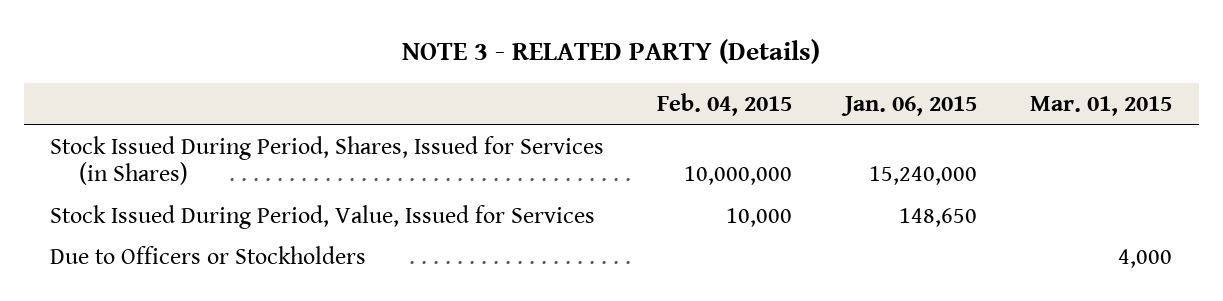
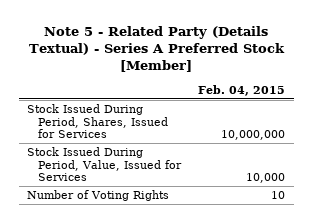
- NOTE 3 - RELATED PARTY (Details)
+ Note 5 - Related Party (Details Textual) - Series A Preferred Stock [Member]
- | Feb. 04, 2015 | Jan. 06, 2015 | Mar. 01, 2015
+ | Feb. 04, 2015
- Stock Issued During Period, Shares, Issued for Services (in Shares) | 10,000,000 | 15,240,000 |
+ Stock Issued During Period, Shares, Issued for Services | 10,000,000
- Due to Officers or Stockholders | | | 4,000
+ Number of Voting Rights | 10

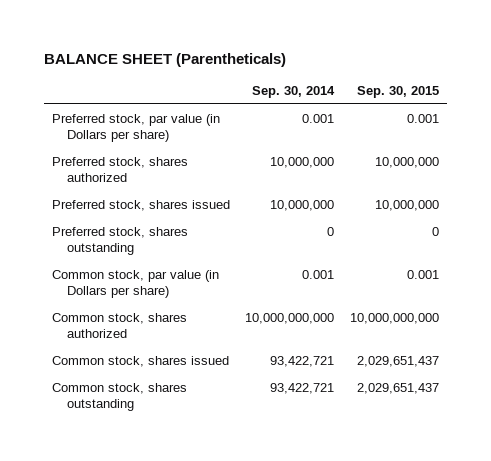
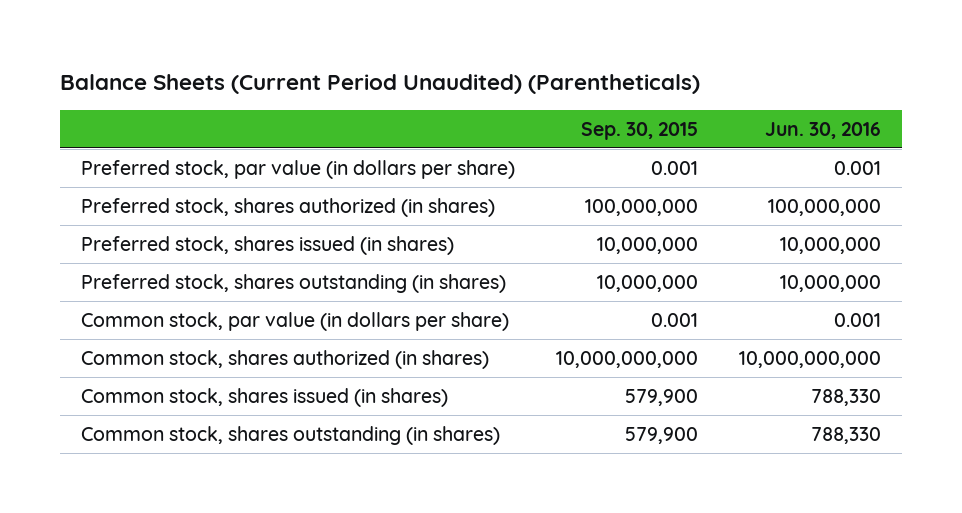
- BALANCE SHEET (Parentheticals)
+ Balance Sheets (Current Period Unaudited) (Parentheticals)
- | Sep. 30, 2014 | Sep. 30, 2015
+ | Sep. 30, 2015 | Jun. 30, 2016
- Preferred stock, par value (in Dollars per share) | 0.001 | 0.001
- Preferred stock, shares authorized | 10,000,000 | 10,000,000
- Preferred stock, shares issued | 10,000,000 | 10,000,000
- Preferred stock, shares outstanding | 0 | 0
- Common stock, par value (in Dollars per share) | 0.001 | 0.001
- Common stock, shares authorized | 10,000,000,000 | 10,000,000,000
- Common stock, shares issued | 93,422,721 | 2,029,651,437
- Common stock, shares outstanding | 93,422,721 | 2,029,651,437
+ Preferred stock, par value (in dollars per share) | 0.001 | 0.001
+ Preferred stock, shares authorized (in shares) | 100,000,000 | 100,000,000
+ Preferred stock, shares issued (in shares) | 10,000,000 | 10,000,000
+ Preferred stock, shares outstanding (in shares) | 10,000,000 | 10,000,000
+ Common stock, par value (in dollars per share) | 0.001 | 0.001
+ Common stock, shares authorized (in shares) | 10,000,000,000 | 10,000,000,000
+ Common stock, shares issued (in shares) | 579,900 | 788,330
+ Common stock, shares outstanding (in shares) | 579,900 | 788,330

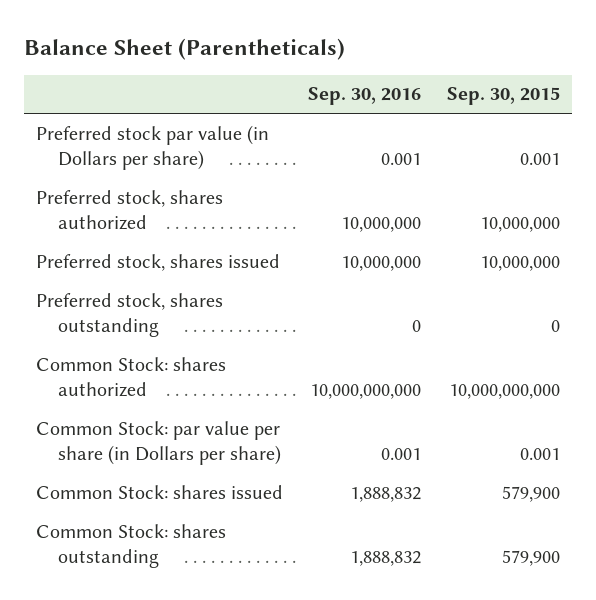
- Balance Sheets (Current Period Unaudited) (Parentheticals)
+ Balance Sheet (Parentheticals)
- | Sep. 30, 2015 | Jun. 30, 2016
+ | Sep. 30, 2016 | Sep. 30, 2015
- Preferred stock, par value (in dollars per share) | 0.001 | 0.001
- Preferred stock, shares authorized (in shares) | 100,000,000 | 100,000,000
- Preferred stock, shares issued (in shares) | 10,000,000 | 10,000,000
- Preferred stock, shares outstanding (in shares) | 10,000,000 | 10,000,000
- Common stock, par value (in dollars per share) | 0.001 | 0.001
- Common stock, shares authorized (in shares) | 10,000,000,000 | 10,000,000,000
- Common stock, shares issued (in shares) | 579,900 | 788,330
- Common stock, shares outstanding (in shares) | 579,900 | 788,330
+ Preferred stock par value (in Dollars per share) | 0.001 | 0.001
+ Preferred stock, shares authorized | 10,000,000 | 10,000,000
+ Preferred stock, shares issued | 10,000,000 | 10,000,000
+ Preferred stock, shares outstanding | 0 | 0
+ Common Stock: shares authorized | 10,000,000,000 | 10,000,000,000
+ Common Stock: par value per share (in Dollars per share) | 0.001 | 0.001
+ Common Stock: shares issued | 1,888,832 | 579,900
+ Common Stock: shares outstanding | 1,888,832 | 579,900

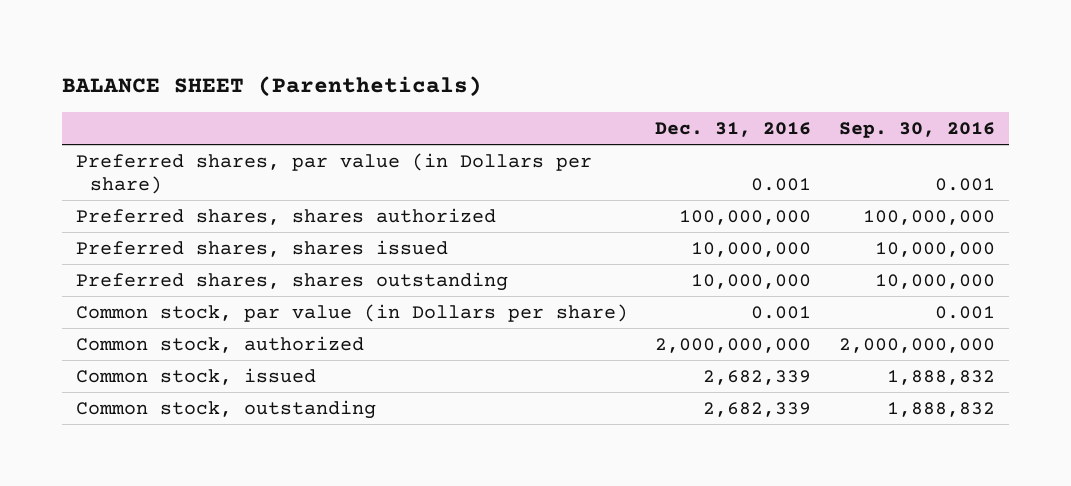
- Balance Sheet (Parentheticals)
+ BALANCE SHEET (Parentheticals)
- | Sep. 30, 2016 | Sep. 30, 2015
+ | Dec. 31, 2016 | Sep. 30, 2016
- Preferred stock par value (in Dollars per share) | 0.001 | 0.001
- Preferred stock, shares authorized | 10,000,000 | 10,000,000
- Preferred stock, shares issued | 10,000,000 | 10,000,000
- Preferred stock, shares outstanding | 0 | 0
- Common Stock: shares authorized | 10,000,000,000 | 10,000,000,000
- Common Stock: par value per share (in Dollars per share) | 0.001 | 0.001
- Common Stock: shares issued | 1,888,832 | 579,900
- Common Stock: shares outstanding | 1,888,832 | 579,900
+ Preferred shares, par value (in Dollars per share) | 0.001 | 0.001
+ Preferred shares, shares authorized | 100,000,000 | 100,000,000
+ Preferred shares, shares issued | 10,000,000 | 10,000,000
+ Preferred shares, shares outstanding | 10,000,000 | 10,000,000
+ Common stock, par value (in Dollars per share) | 0.001 | 0.001
+ Common stock, authorized | 2,000,000,000 | 2,000,000,000
+ Common stock, issued | 2,682,339 | 1,888,832
+ Common stock, outstanding | 2,682,339 | 1,888,832

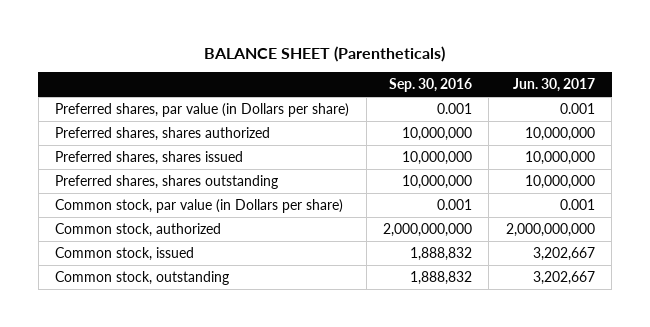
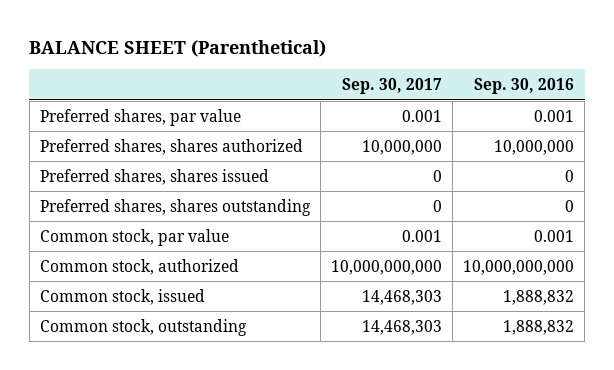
- BALANCE SHEET (Parentheticals)
+ BALANCE SHEET (Parenthetical)
- | Sep. 30, 2016 | Jun. 30, 2017
+ | Sep. 30, 2017 | Sep. 30, 2016
- Preferred shares, par value (in Dollars per share) | 0.001 | 0.001
+ Preferred shares, par value | 0.001 | 0.001
- Preferred shares, shares issued | 10,000,000 | 10,000,000
- Preferred shares, shares outstanding | 10,000,000 | 10,000,000
- Common stock, par value (in Dollars per share) | 0.001 | 0.001
- Common stock, authorized | 2,000,000,000 | 2,000,000,000
+ Preferred shares, shares issued | 0 | 0
+ Preferred shares, shares outstanding | 0 | 0
+ Common stock, par value | 0.001 | 0.001
+ Common stock, authorized | 10,000,000,000 | 10,000,000,000

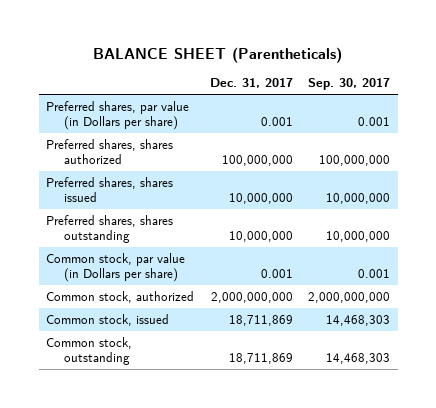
- BALANCE SHEET (Parenthetical)
+ BALANCE SHEET (Parentheticals)
- | Sep. 30, 2017 | Sep. 30, 2016
+ | Dec. 31, 2017 | Sep. 30, 2017
- Preferred shares, par value | 0.001 | 0.001
- Preferred shares, shares authorized | 10,000,000 | 10,000,000
- Preferred shares, shares issued | 0 | 0
- Preferred shares, shares outstanding | 0 | 0
- Common stock, par value | 0.001 | 0.001
- Common stock, authorized | 10,000,000,000 | 10,000,000,000
+ Preferred shares, par value (in Dollars per share) | 0.001 | 0.001
+ Preferred shares, shares authorized | 100,000,000 | 100,000,000
+ Preferred shares, shares issued | 10,000,000 | 10,000,000
+ Preferred shares, shares outstanding | 10,000,000 | 10,000,000
+ Common stock, par value (in Dollars per share) | 0.001 | 0.001
+ Common stock, authorized | 2,000,000,000 | 2,000,000,000

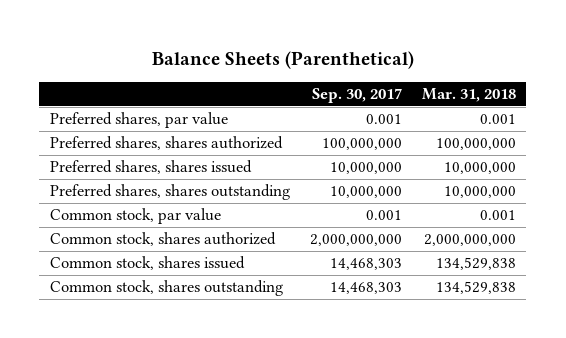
- BALANCE SHEET (Parentheticals)
+ Balance Sheets (Parenthetical)
- | Dec. 31, 2017 | Sep. 30, 2017
+ | Sep. 30, 2017 | Mar. 31, 2018
- Preferred shares, par value (in Dollars per share) | 0.001 | 0.001
+ Preferred shares, par value | 0.001 | 0.001
- Common stock, par value (in Dollars per share) | 0.001 | 0.001
- Common stock, authorized | 2,000,000,000 | 2,000,000,000
- Common stock, issued | 18,711,869 | 14,468,303
- Common stock, outstanding | 18,711,869 | 14,468,303
+ Common stock, par value | 0.001 | 0.001
+ Common stock, shares authorized | 2,000,000,000 | 2,000,000,000
+ Common stock, shares issued | 14,468,303 | 134,529,838
+ Common stock, shares outstanding | 14,468,303 | 134,529,838

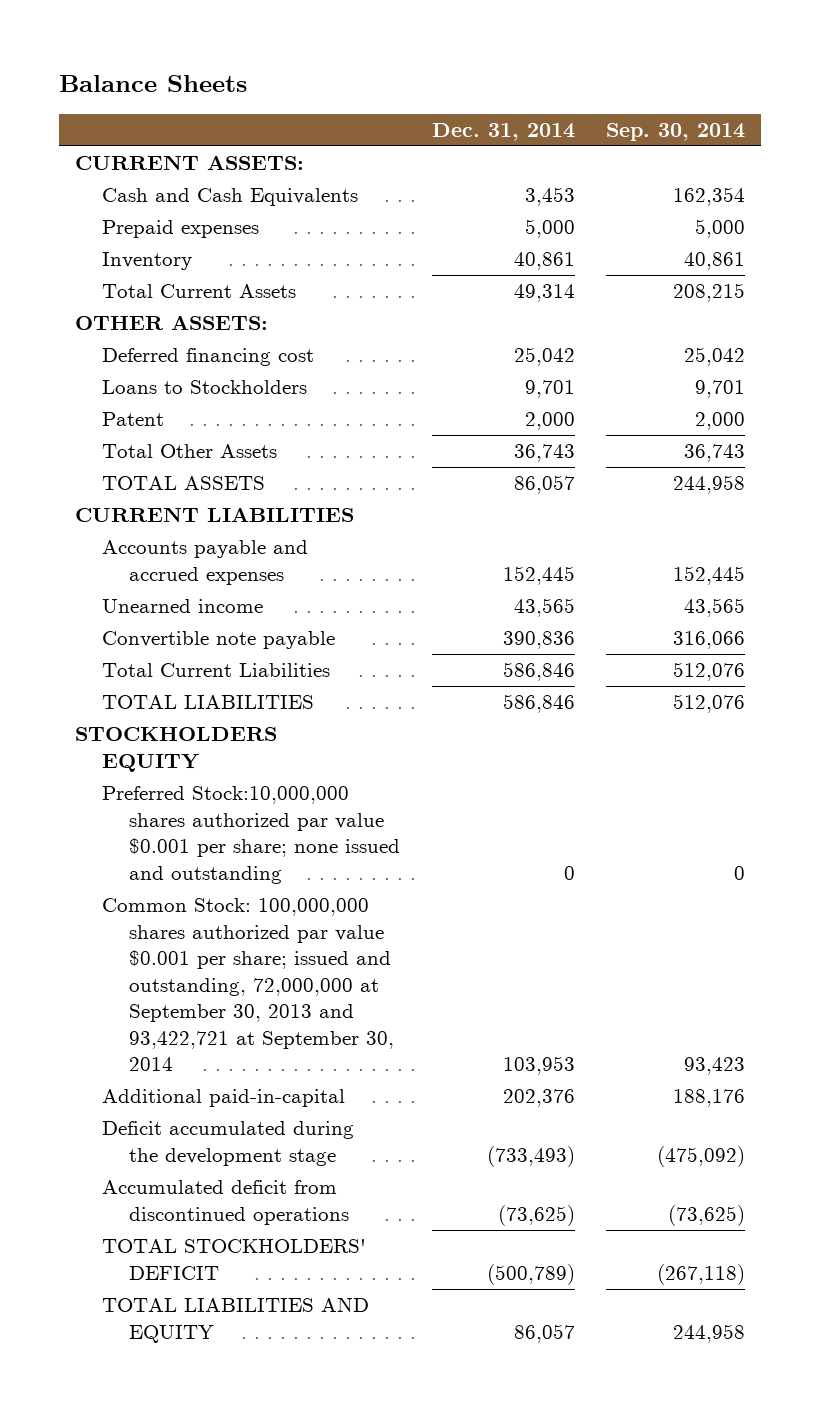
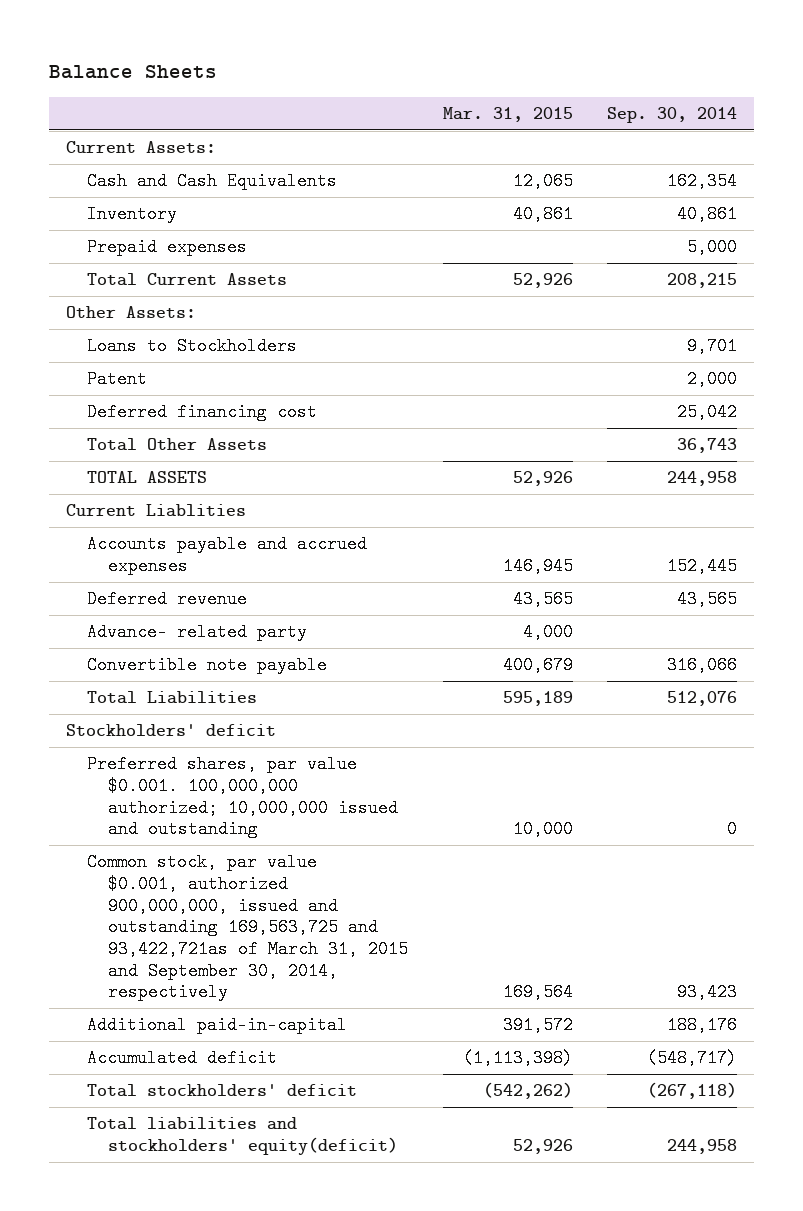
- | Dec. 31, 2014 | Sep. 30, 2014
+ | Mar. 31, 2015 | Sep. 30, 2014
- CURRENT ASSETS:
+ Current Assets:
moved down: Prepaid expenses | | 5,000
- OTHER ASSETS:
+ Other Assets:
moved down: Deferred financing cost | | 25,042
- CURRENT LIABILITIES
+ Current Liablities
- Unearned income | 43,565 | 43,565
+ Deferred revenue | 43,565 | 43,565
+ Advance- related party | 4,000 |
- Total Current Liabilities | 586,846 | 512,076
- TOTAL LIABILITIES | 586,846 | 512,076
- STOCKHOLDERS EQUITY
- Preferred Stock:10,000,000 shares authorized par value $0.001 per share; none issued and outstanding | 0 | 0
- Common Stock: 100,000,000 shares authorized par value $0.001 per share; issued and outstanding, 72,000,000 at September 30, 2013 and 93,422,721 at September 30, 2014 | 103,953 | 93,423
+ Total Liabilities | 595,189 | 512,076
+ Stockholders' deficit
+ Preferred shares, par value $0.001. 100,000,000 authorized; 10,000,000 issued and outstanding | 10,000 | 0
+ Common stock, par value $0.001, authorized 900,000,000, issued and outstanding 169,563,725 and 93,422,721as of March 31, 2015 and September 30, 2014, respectively | 169,564 | 93,423
- Deficit accumulated during the development stage | (733,493) | (475,092)
- Accumulated deficit from discontinued operations | (73,625) | (73,625)
- TOTAL STOCKHOLDERS' DEFICIT | (500,789) | (267,118)
- TOTAL LIABILITIES AND EQUITY | 86,057 | 244,958
+ Accumulated deficit | (1,113,398) | (548,717)
+ Total stockholders' deficit | (542,262) | (267,118)
+ Total liabilities and stockholders' equity(deficit) | 52,926 | 244,958

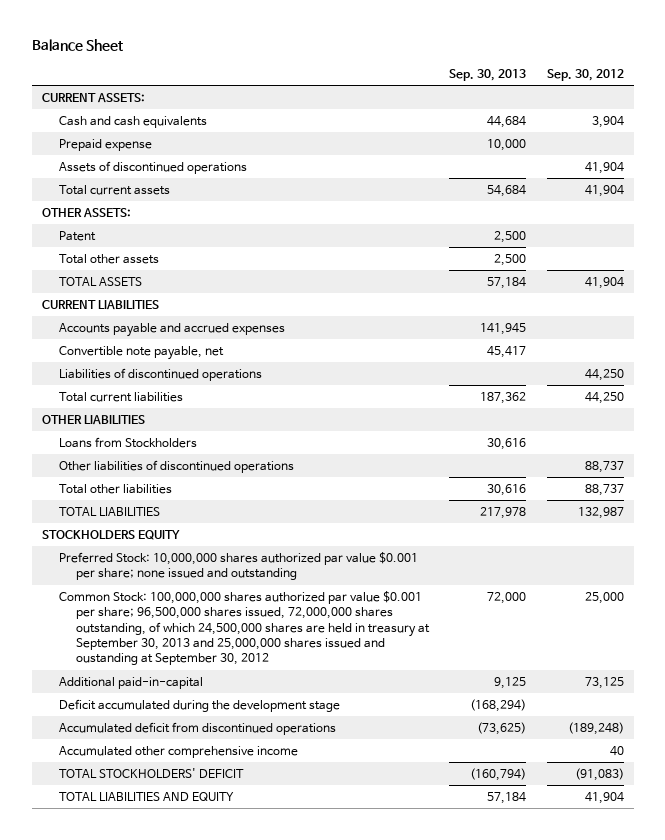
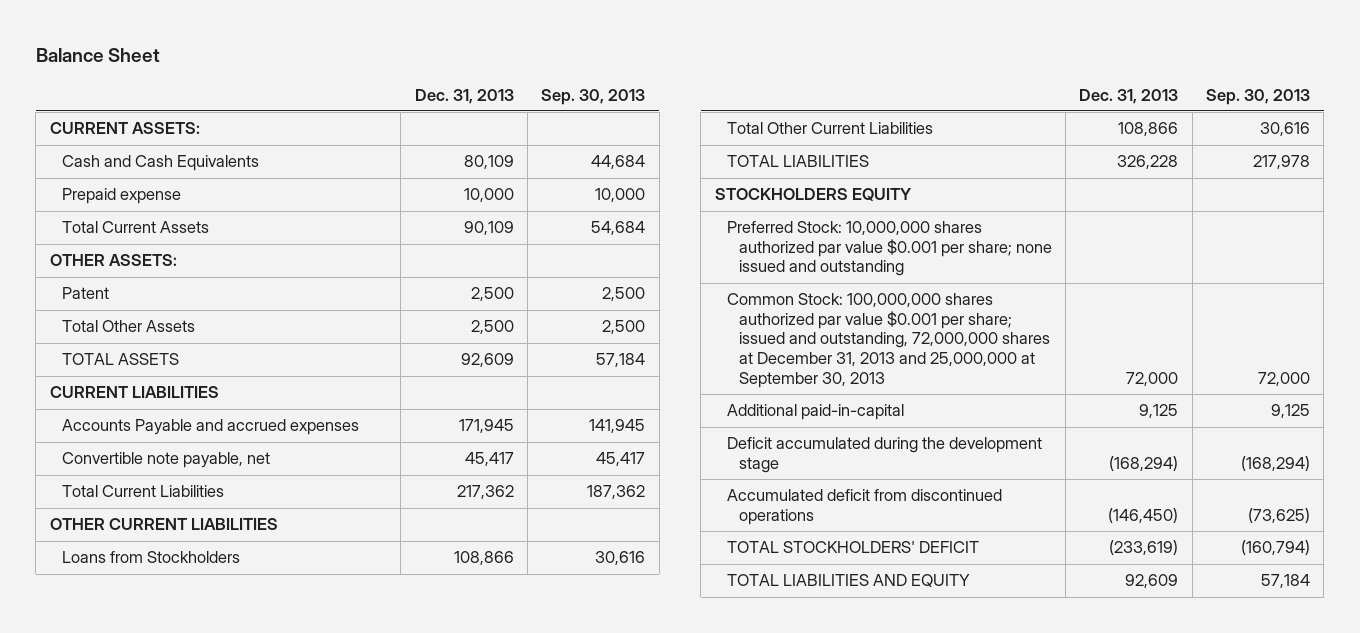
- | Sep. 30, 2013 | Sep. 30, 2012
+ | Dec. 31, 2013 | Sep. 30, 2013
- Cash and cash equivalents | 44,684 | 3,904
+ Cash and Cash Equivalents | 80,109 | 44,684
- Assets of discontinued operations | | 41,904
- Total current assets | 54,684 | 41,904
+ Total Current Assets | 90,109 | 54,684
- Total other assets | 2,500 |
+ Total Other Assets | 2,500 | 2,500
- Accounts payable and accrued expenses | 141,945 |
+ Accounts Payable and accrued expenses | 171,945 | 141,945
- Liabilities of discontinued operations | | 44,250
- Total current liabilities | 187,362 | 44,250
- OTHER LIABILITIES
+ Total Current Liabilities | 217,362 | 187,362
+ OTHER CURRENT LIABILITIES
- Other liabilities of discontinued operations | | 88,737
- Total other liabilities | 30,616 | 88,737
+ Total Other Current Liabilities | 108,866 | 30,616
- Common Stock: 100,000,000 shares authorized par value $0.001 per share; 96,500,000 shares issued, 72,000,000 shares outstanding, of which 24,500,000 shares are held in treasury at September 30, 2013 and 25,000,000 shares issued and oustanding at September 30, 2012 | 72,000 | 25,000
+ Common Stock: 100,000,000 shares authorized par value $0.001 per share; issued and outstanding, 72,000,000 shares at December 31, 2013 and 25,000,000 at September 30, 2013 | 72,000 | 72,000
- Accumulated other comprehensive income | | 40

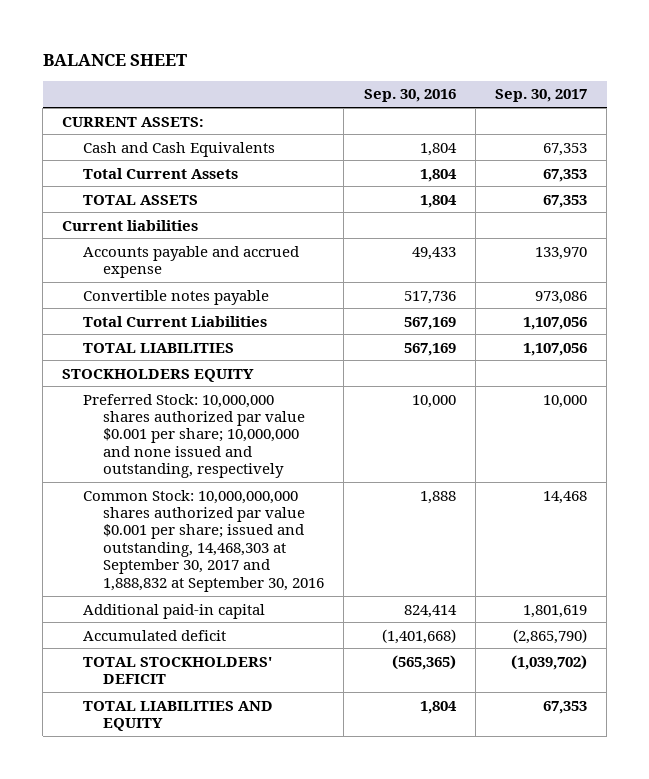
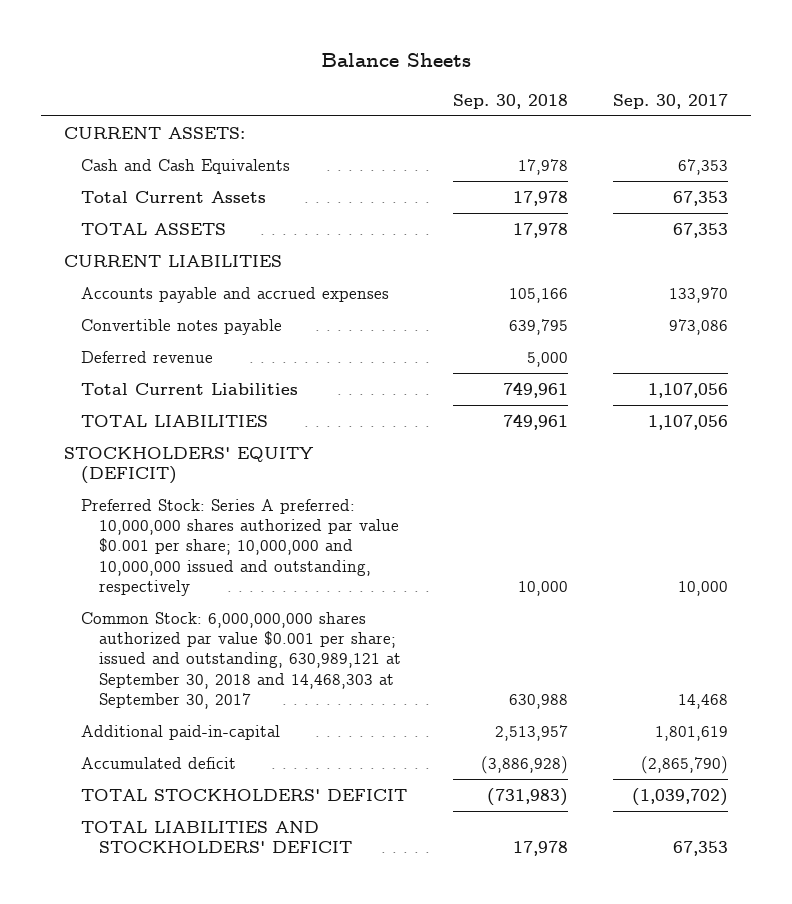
- BALANCE SHEET
+ Balance Sheets
- | Sep. 30, 2016 | Sep. 30, 2017
+ | Sep. 30, 2018 | Sep. 30, 2017
- Current liabilities
- Accounts payable and accrued expense | 49,433 | 133,970
+ CURRENT LIABILITIES
+ Accounts payable and accrued expenses | 105,166 | 133,970
+ Deferred revenue | 5,000 |
- STOCKHOLDERS EQUITY
- Preferred Stock: 10,000,000 shares authorized par value $0.001 per share; 10,000,000 and none issued and outstanding, respectively | 10,000 | 10,000
- Common Stock: 10,000,000,000 shares authorized par value $0.001 per share; issued and outstanding, 14,468,303 at September 30, 2017 and 1,888,832 at September 30, 2016 | 1,888 | 14,468
- Additional paid-in capital | 824,414 | 1,801,619
+ STOCKHOLDERS' EQUITY (DEFICIT)
+ Preferred Stock: Series A preferred: 10,000,000 shares authorized par value $0.001 per share; 10,000,000 and 10,000,000 issued and outstanding, respectively | 10,000 | 10,000
+ Common Stock: 6,000,000,000 shares authorized par value $0.001 per share; issued and outstanding, 630,989,121 at September 30, 2018 and 14,468,303 at September 30, 2017 | 630,988 | 14,468
+ Additional paid-in-capital | 2,513,957 | 1,801,619
- TOTAL LIABILITIES AND EQUITY | 1,804 | 67,353
+ TOTAL LIABILITIES AND STOCKHOLDERS' DEFICIT | 17,978 | 67,353

